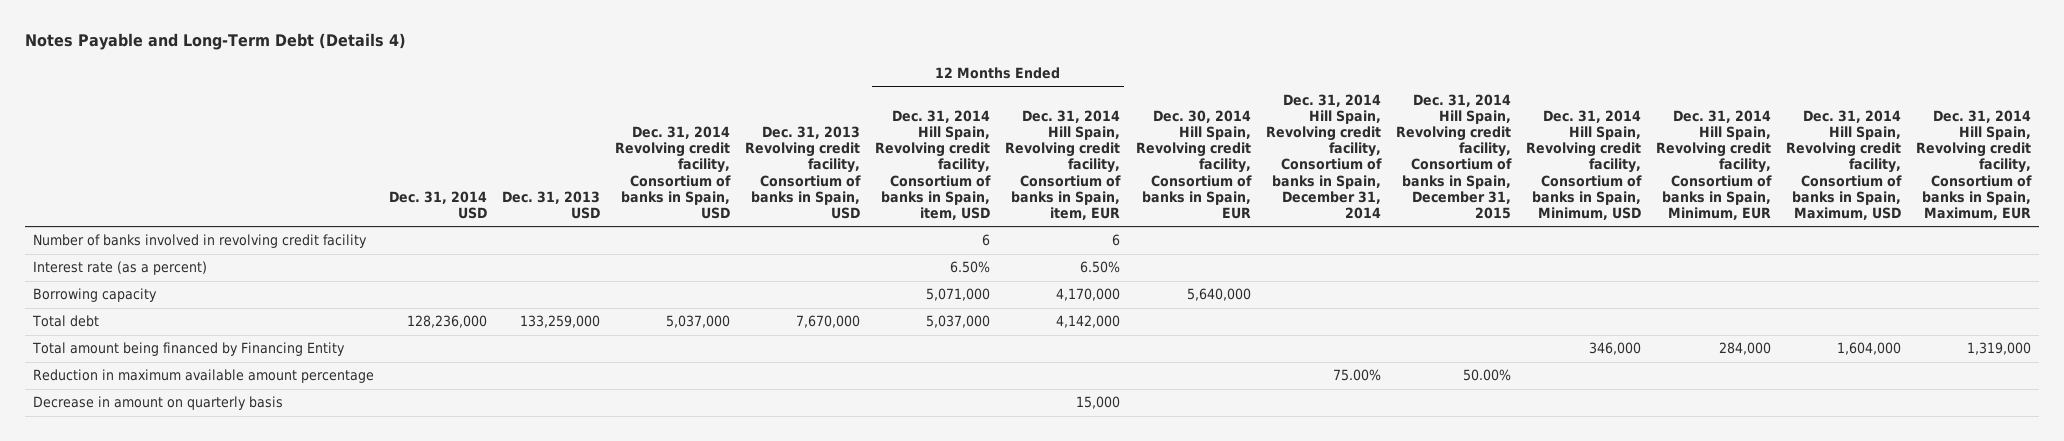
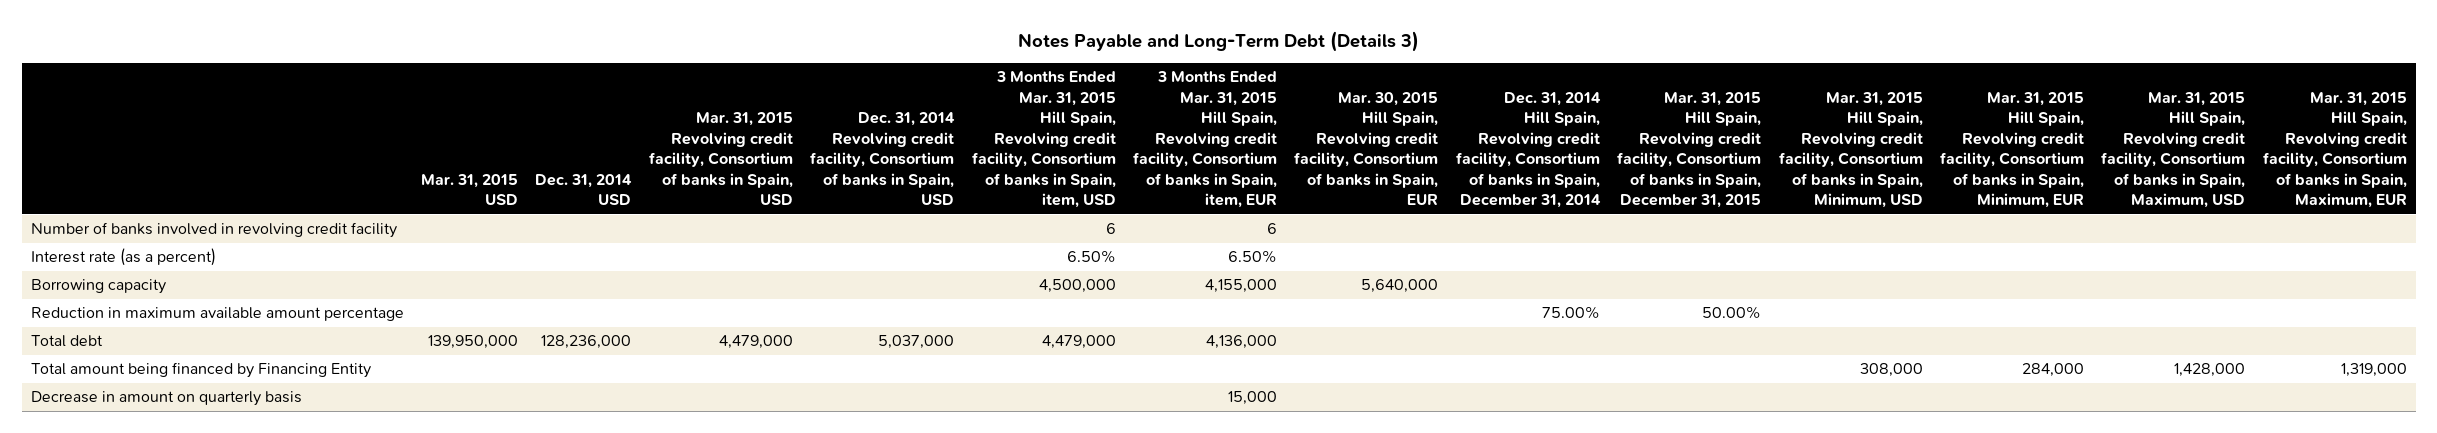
- Notes Payable and Long-Term Debt (Details 4)
+ Notes Payable and Long-Term Debt (Details 3)
- | Dec. 31, 2014 USD | Dec. 31, 2013 USD | Dec. 31, 2014 Revolving credit facility, Consortium of banks in Spain, USD | Dec. 31, 2013 Revolving credit facility, Consortium of banks in Spain, USD | 12 Months Ended Dec. 31, 2014 Hill Spain, Revolving credit facility, Consortium of banks in Spain, item, USD | 12 Months Ended Dec. 31, 2014 Hill Spain, Revolving credit facility, Consortium of banks in Spain, item, EUR | Dec. 30, 2014 Hill Spain, Revolving credit facility, Consortium of banks in Spain, EUR | Dec. 31, 2014 Hill Spain, Revolving credit facility, Consortium of banks in Spain, December 31, 2014 | Dec. 31, 2014 Hill Spain, Revolving credit facility, Consortium of banks in Spain, December 31, 2015 | Dec. 31, 2014 Hill Spain, Revolving credit facility, Consortium of banks in Spain, Minimum, USD | Dec. 31, 2014 Hill Spain, Revolving credit facility, Consortium of banks in Spain, Minimum, EUR | Dec. 31, 2014 Hill Spain, Revolving credit facility, Consortium of banks in Spain, Maximum, USD | Dec. 31, 2014 Hill Spain, Revolving credit facility, Consortium of banks in Spain, Maximum, EUR
+ | Mar. 31, 2015 USD | Dec. 31, 2014 USD | Mar. 31, 2015 Revolving credit facility, Consortium of banks in Spain, USD | Dec. 31, 2014 Revolving credit facility, Consortium of banks in Spain, USD | 3 Months Ended Mar. 31, 2015 Hill Spain, Revolving credit facility, Consortium of banks in Spain, item, USD | 3 Months Ended Mar. 31, 2015 Hill Spain, Revolving credit facility, Consortium of banks in Spain, item, EUR | Mar. 30, 2015 Hill Spain, Revolving credit facility, Consortium of banks in Spain, EUR | Dec. 31, 2014 Hill Spain, Revolving credit facility, Consortium of banks in Spain, December 31, 2014 | Mar. 31, 2015 Hill Spain, Revolving credit facility, Consortium of banks in Spain, December 31, 2015 | Mar. 31, 2015 Hill Spain, Revolving credit facility, Consortium of banks in Spain, Minimum, USD | Mar. 31, 2015 Hill Spain, Revolving credit facility, Consortium of banks in Spain, Minimum, EUR | Mar. 31, 2015 Hill Spain, Revolving credit facility, Consortium of banks in Spain, Maximum, USD | Mar. 31, 2015 Hill Spain, Revolving credit facility, Consortium of banks in Spain, Maximum, EUR
moved up: Reduction in maximum available amount percentage | | | | | | | | 75.00% | 50.00% | | | |

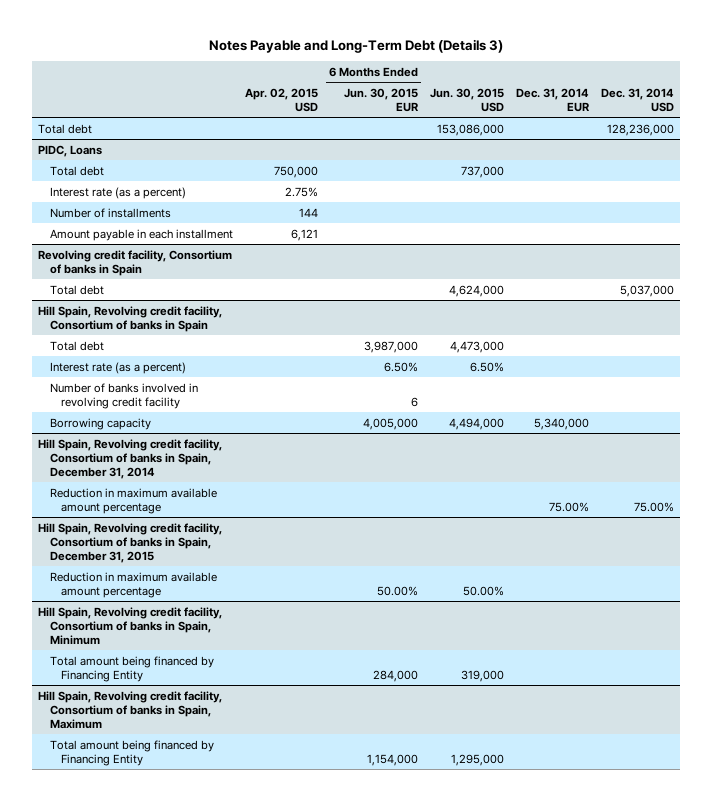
- | Mar. 31, 2015 USD | Dec. 31, 2014 USD | Mar. 31, 2015 Revolving credit facility, Consortium of banks in Spain, USD | Dec. 31, 2014 Revolving credit facility, Consortium of banks in Spain, USD | 3 Months Ended Mar. 31, 2015 Hill Spain, Revolving credit facility, Consortium of banks in Spain, item, USD | 3 Months Ended Mar. 31, 2015 Hill Spain, Revolving credit facility, Consortium of banks in Spain, item, EUR | Mar. 30, 2015 Hill Spain, Revolving credit facility, Consortium of banks in Spain, EUR | Dec. 31, 2014 Hill Spain, Revolving credit facility, Consortium of banks in Spain, December 31, 2014 | Mar. 31, 2015 Hill Spain, Revolving credit facility, Consortium of banks in Spain, December 31, 2015 | Mar. 31, 2015 Hill Spain, Revolving credit facility, Consortium of banks in Spain, Minimum, USD | Mar. 31, 2015 Hill Spain, Revolving credit facility, Consortium of banks in Spain, Minimum, EUR | Mar. 31, 2015 Hill Spain, Revolving credit facility, Consortium of banks in Spain, Maximum, USD | Mar. 31, 2015 Hill Spain, Revolving credit facility, Consortium of banks in Spain, Maximum, EUR
+ | Apr. 02, 2015 USD | 6 Months Ended Jun. 30, 2015 EUR | Jun. 30, 2015 USD | Dec. 31, 2014 EUR | Dec. 31, 2014 USD
- Number of banks involved in revolving credit facility | | | | | 6 | 6 | | | | | | |
- Interest rate (as a percent) | | | | | 6.50% | 6.50% | | | | | | |
- Borrowing capacity | | | | | 4,500,000 | 4,155,000 | 5,640,000 | | | | | |
- Reduction in maximum available amount percentage | | | | | | | | 75.00% | 50.00% | | | |
- Total amount being financed by Financing Entity | | | | | | | | | | 308,000 | 284,000 | 1,428,000 | 1,319,000
- Decrease in amount on quarterly basis | | | | | | 15,000 | | | | | | |
+ PIDC, Loans
+ Total debt | 750,000 | | 737,000 | |
+ Interest rate (as a percent) | 2.75% | | | |
+ Number of installments | 144 | | | |
+ Amount payable in each installment | 6,121 | | | |
+ Revolving credit facility, Consortium of banks in Spain
+ Total debt | | | 4,624,000 | | 5,037,000
+ Hill Spain, Revolving credit facility, Consortium of banks in Spain
+ Total debt | | 3,987,000 | 4,473,000 | |
+ Interest rate (as a percent) | | 6.50% | 6.50% | |
+ Number of banks involved in revolving credit facility | | 6 | | |
+ Borrowing capacity | | 4,005,000 | 4,494,000 | 5,340,000 |
+ Hill Spain, Revolving credit facility, Consortium of banks in Spain, December 31, 2014
+ Reduction in maximum available amount percentage | | | | 75.00% | 75.00%
+ Hill Spain, Revolving credit facility, Consortium of banks in Spain, December 31, 2015
+ Reduction in maximum available amount percentage | | 50.00% | 50.00% | |
+ Hill Spain, Revolving credit facility, Consortium of banks in Spain, Minimum
+ Total amount being financed by Financing Entity | | 284,000 | 319,000 | |
+ Hill Spain, Revolving credit facility, Consortium of banks in Spain, Maximum
+ Total amount being financed by Financing Entity | | 1,154,000 | 1,295,000 | |

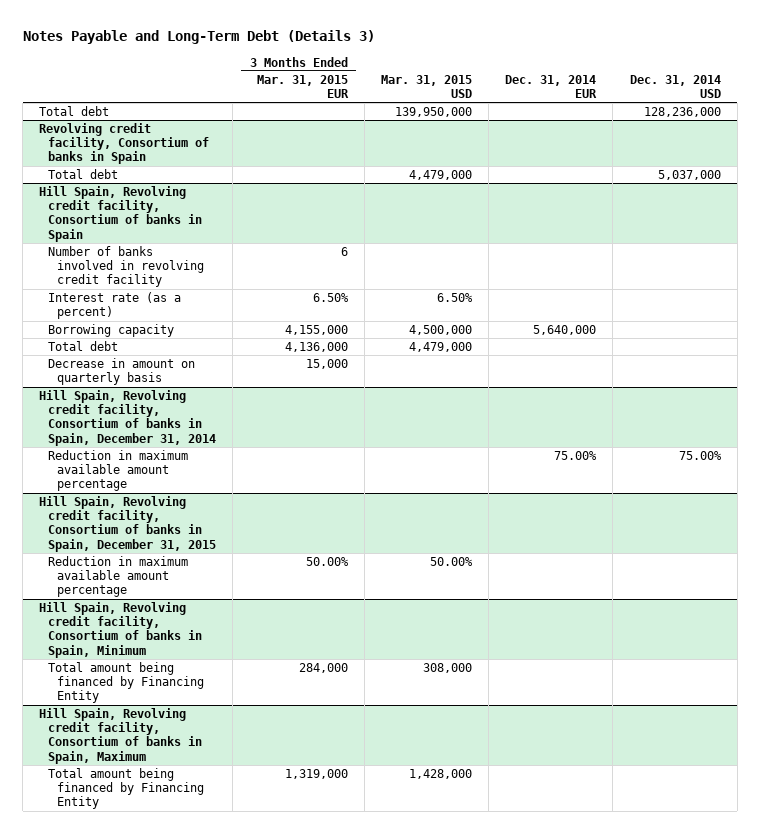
- | Apr. 02, 2015 USD | 6 Months Ended Jun. 30, 2015 EUR | Jun. 30, 2015 USD | Dec. 31, 2014 EUR | Dec. 31, 2014 USD
+ | 3 Months Ended Mar. 31, 2015 EUR | Mar. 31, 2015 USD | Dec. 31, 2014 EUR | Dec. 31, 2014 USD
- PIDC, Loans
- Total debt | 750,000 | | 737,000 | |
- Interest rate (as a percent) | 2.75% | | | |
- Number of installments | 144 | | | |
- Amount payable in each installment | 6,121 | | | |
@ Hill Spain, Revolving credit facility, Consortium of banks in Spain
- Borrowing capacity | | 4,005,000 | 4,494,000 | 5,340,000 |
moved down: Interest rate (as a percent) | 6.50% | 6.50% | |
+ Borrowing capacity | 4,155,000 | 4,500,000 | 5,640,000 |
moved down: Total debt | 4,136,000 | 4,479,000 | |
+ Decrease in amount on quarterly basis | 15,000 | | |

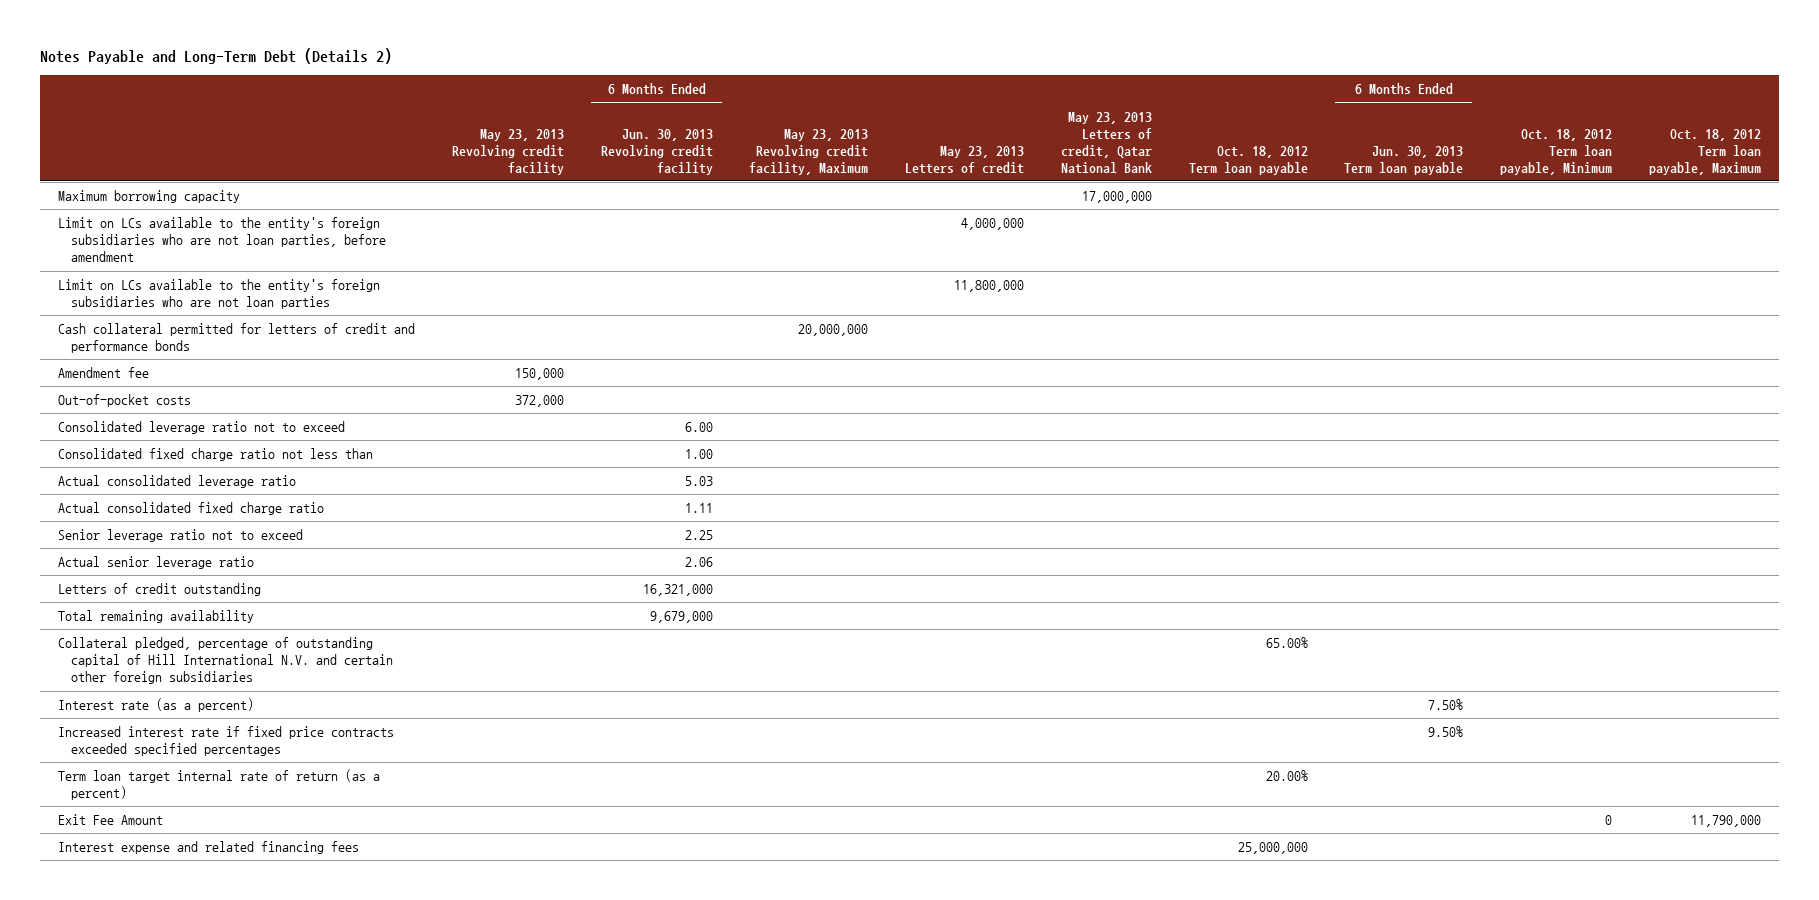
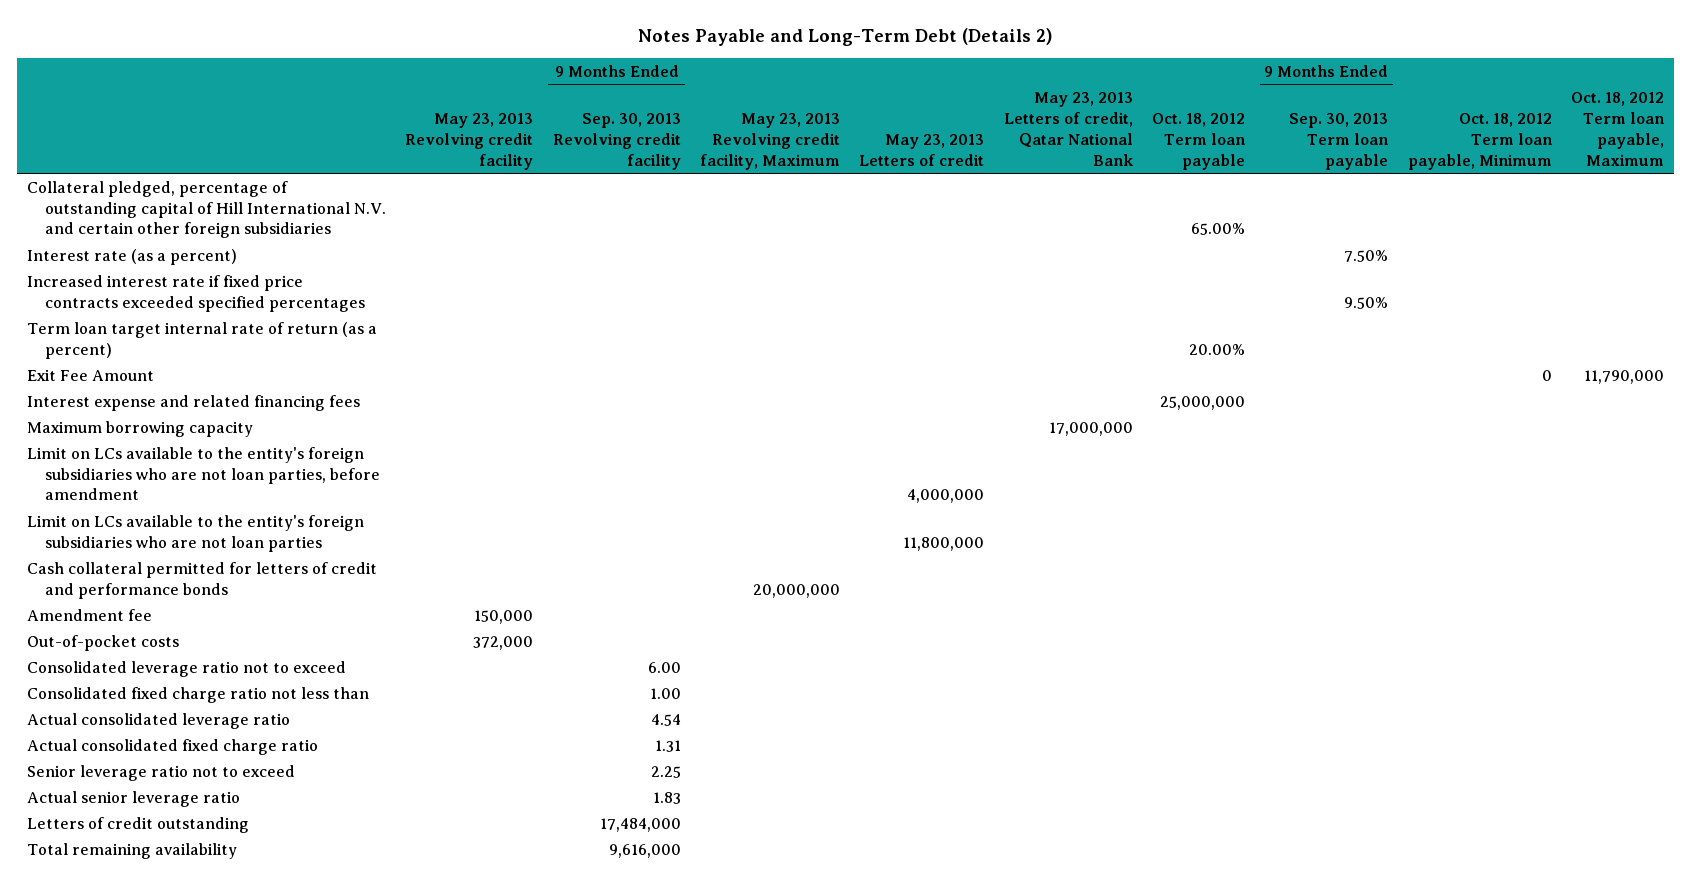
- | May 23, 2013 Revolving credit facility | 6 Months Ended Jun. 30, 2013 Revolving credit facility | May 23, 2013 Revolving credit facility, Maximum | May 23, 2013 Letters of credit | May 23, 2013 Letters of credit, Qatar National Bank | Oct. 18, 2012 Term loan payable | 6 Months Ended Jun. 30, 2013 Term loan payable | Oct. 18, 2012 Term loan payable, Minimum | Oct. 18, 2012 Term loan payable, Maximum
+ | May 23, 2013 Revolving credit facility | 9 Months Ended Sep. 30, 2013 Revolving credit facility | May 23, 2013 Revolving credit facility, Maximum | May 23, 2013 Letters of credit | May 23, 2013 Letters of credit, Qatar National Bank | Oct. 18, 2012 Term loan payable | 9 Months Ended Sep. 30, 2013 Term loan payable | Oct. 18, 2012 Term loan payable, Minimum | Oct. 18, 2012 Term loan payable, Maximum
moved up: Collateral pledged, percentage of outstanding capital of Hill International N.V. and certain other foreign subsidiaries | | | | | | 65.00% | | |
moved up: Interest rate (as a percent) | | | | | | | 7.50% | |
moved up: Increased interest rate if fixed price contracts exceeded specified percentages | | | | | | | 9.50% | |
moved up: Term loan target internal rate of return (as a percent) | | | | | | 20.00% | | |
moved up: Exit Fee Amount | | | | | | | | 0 | 11,790,000
moved up: Interest expense and related financing fees | | | | | | 25,000,000 | | |

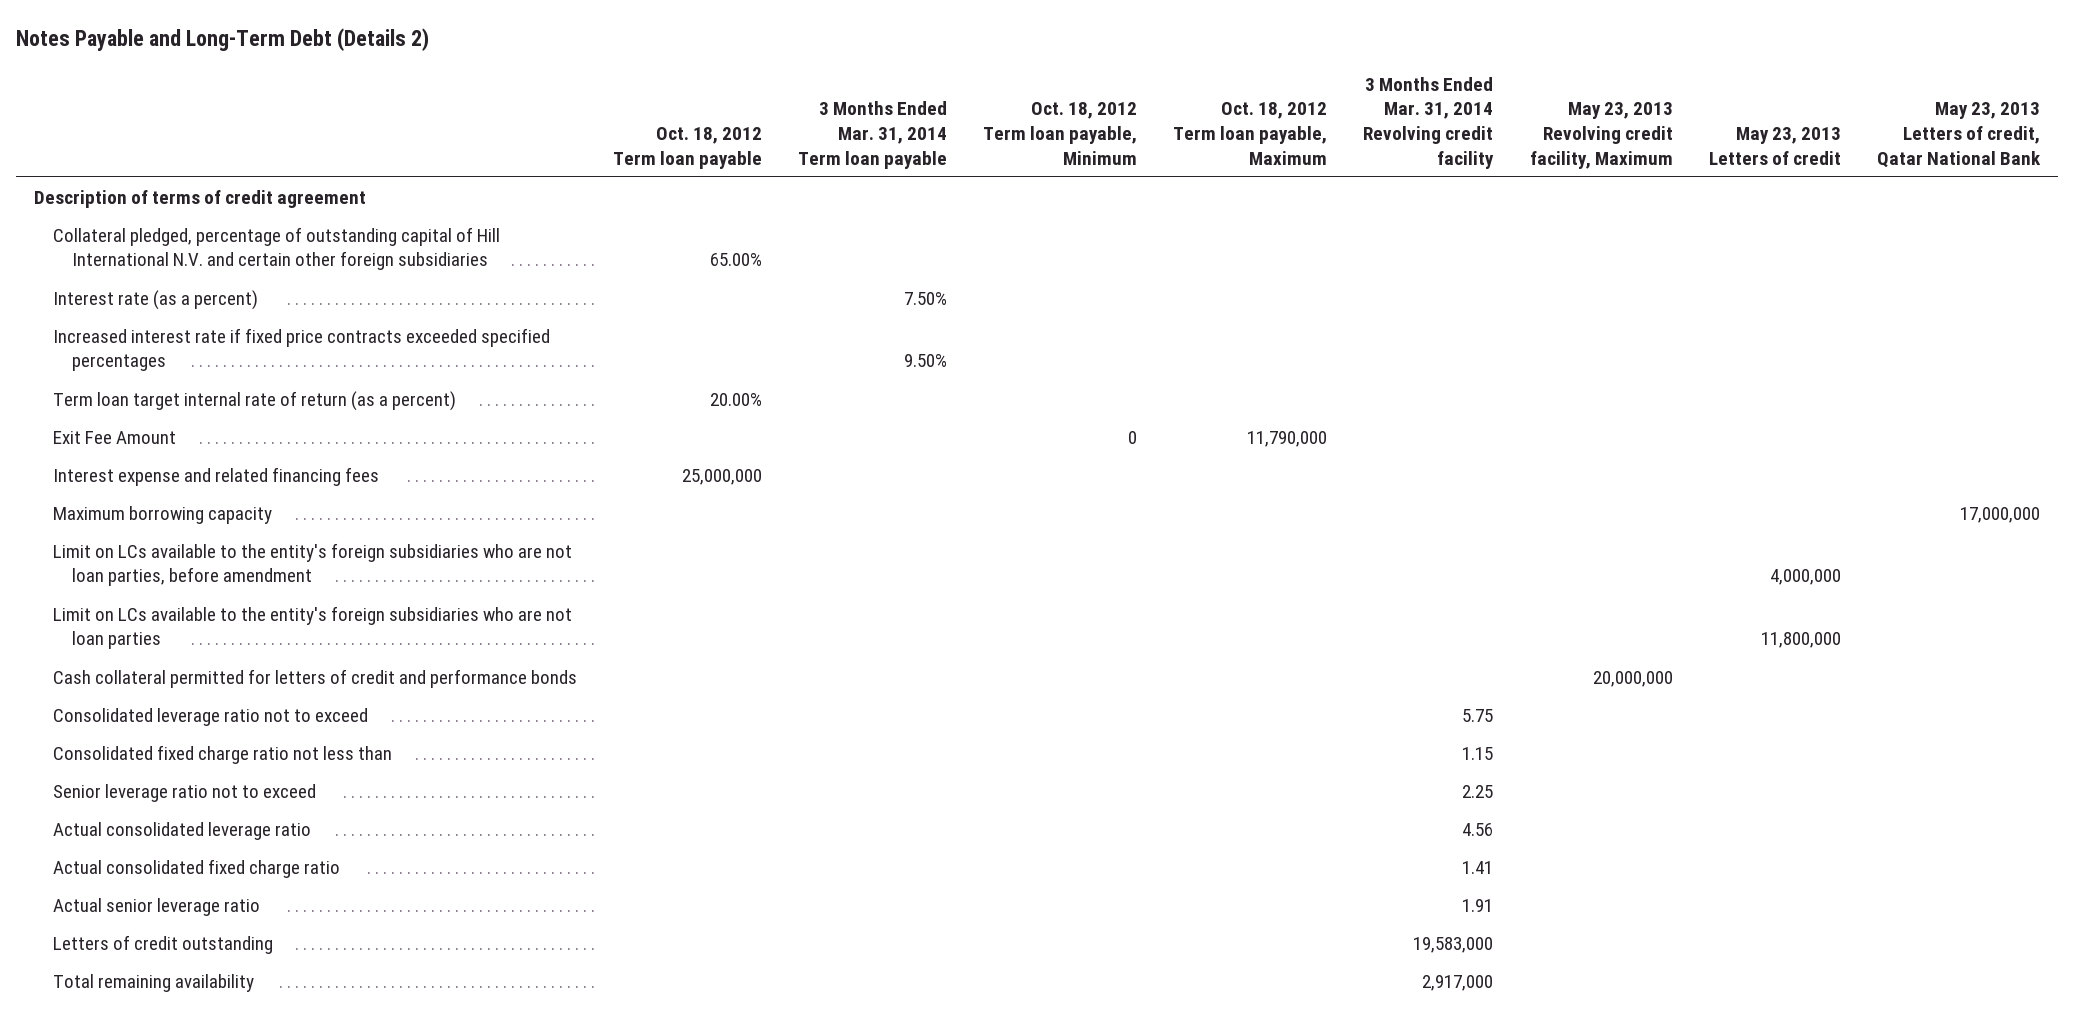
- | May 23, 2013 Revolving credit facility | 9 Months Ended Sep. 30, 2013 Revolving credit facility | May 23, 2013 Revolving credit facility, Maximum | May 23, 2013 Letters of credit | May 23, 2013 Letters of credit, Qatar National Bank | Oct. 18, 2012 Term loan payable | 9 Months Ended Sep. 30, 2013 Term loan payable | Oct. 18, 2012 Term loan payable, Minimum | Oct. 18, 2012 Term loan payable, Maximum
+ | Oct. 18, 2012 Term loan payable | 3 Months Ended Mar. 31, 2014 Term loan payable | Oct. 18, 2012 Term loan payable, Minimum | Oct. 18, 2012 Term loan payable, Maximum | 3 Months Ended Mar. 31, 2014 Revolving credit facility | May 23, 2013 Revolving credit facility, Maximum | May 23, 2013 Letters of credit | May 23, 2013 Letters of credit, Qatar National Bank
+ Description of terms of credit agreement
- Amendment fee | 150,000 | | | | | | | |
- Out-of-pocket costs | 372,000 | | | | | | | |
moved up: Senior leverage ratio not to exceed | | | | | 2.25 | | |

